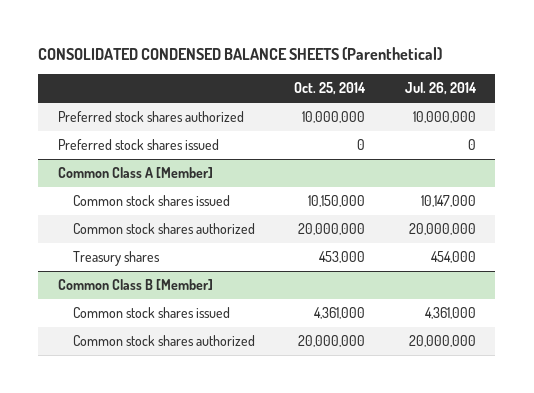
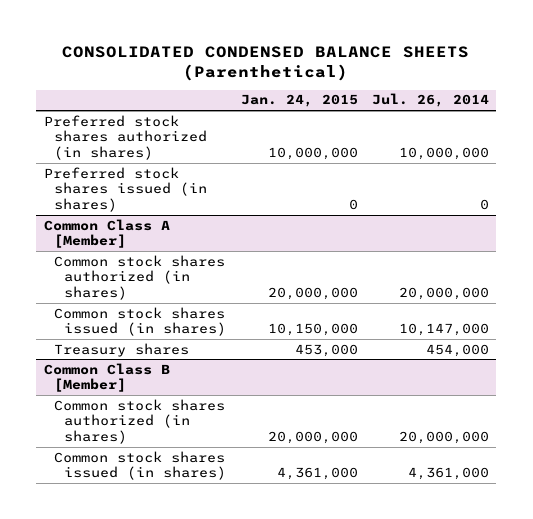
- | Oct. 25, 2014 | Jul. 26, 2014
+ | Jan. 24, 2015 | Jul. 26, 2014
- Preferred stock shares authorized | 10,000,000 | 10,000,000
- Preferred stock shares issued | 0 | 0
+ Preferred stock shares authorized (in shares) | 10,000,000 | 10,000,000
+ Preferred stock shares issued (in shares) | 0 | 0
@ Common Class A [Member]
- Common stock shares issued | 10,150,000 | 10,147,000
- Common stock shares authorized | 20,000,000 | 20,000,000
+ Common stock shares authorized (in shares) | 20,000,000 | 20,000,000
+ Common stock shares issued (in shares) | 10,150,000 | 10,147,000
@ Common Class B [Member]
- Common stock shares issued | 4,361,000 | 4,361,000
- Common stock shares authorized | 20,000,000 | 20,000,000
+ Common stock shares authorized (in shares) | 20,000,000 | 20,000,000
+ Common stock shares issued (in shares) | 4,361,000 | 4,361,000

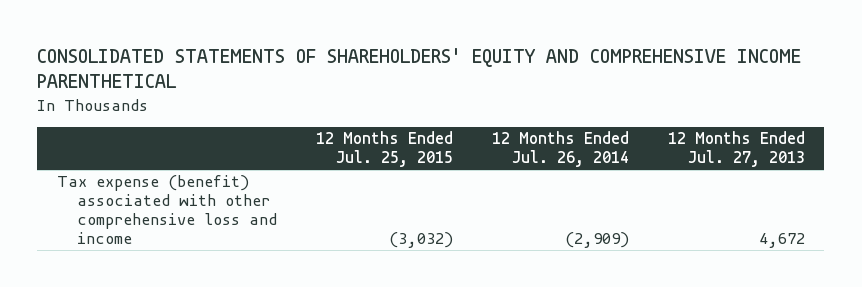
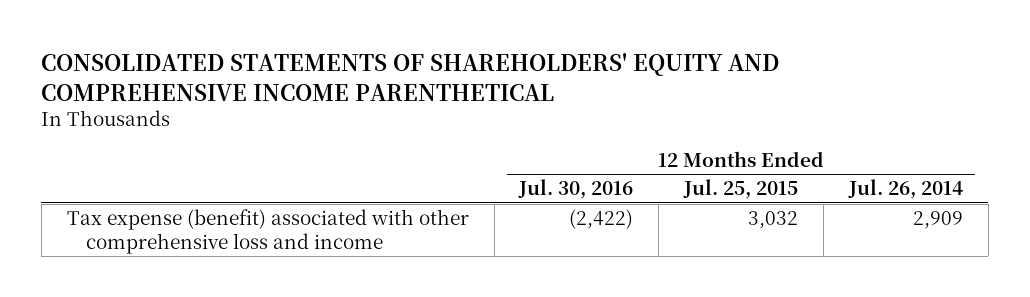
- | 12 Months Ended Jul. 25, 2015 | 12 Months Ended Jul. 26, 2014 | 12 Months Ended Jul. 27, 2013
+ | 12 Months Ended Jul. 30, 2016 | 12 Months Ended Jul. 25, 2015 | 12 Months Ended Jul. 26, 2014
- Tax expense (benefit) associated with other comprehensive loss and income | (3,032) | (2,909) | 4,672
+ Tax expense (benefit) associated with other comprehensive loss and income | (2,422) | 3,032 | 2,909

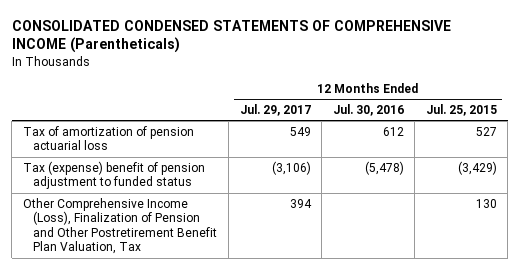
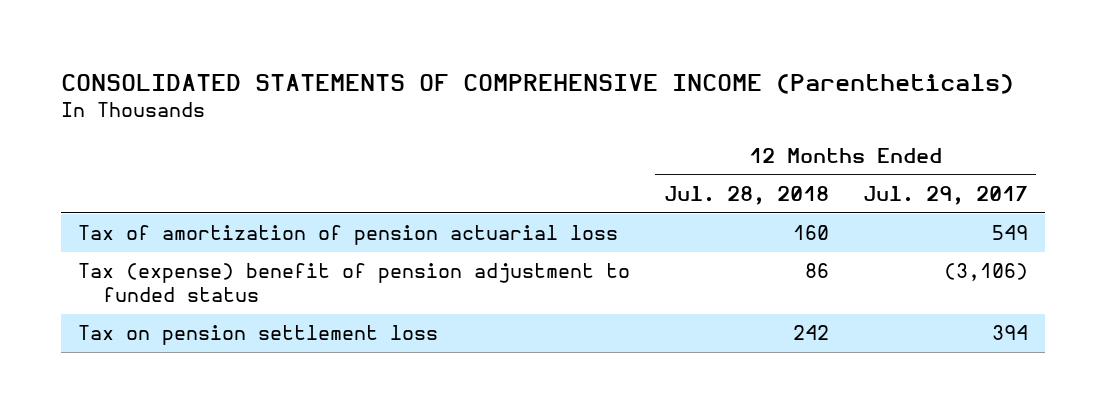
- CONSOLIDATED CONDENSED STATEMENTS OF COMPREHENSIVE INCOME (Parentheticals)
+ CONSOLIDATED STATEMENTS OF COMPREHENSIVE INCOME (Parentheticals)
- | 12 Months Ended Jul. 29, 2017 | 12 Months Ended Jul. 30, 2016 | 12 Months Ended Jul. 25, 2015
+ | 12 Months Ended Jul. 28, 2018 | 12 Months Ended Jul. 29, 2017
- Other Comprehensive Income (Loss), Finalization of Pension and Other Postretirement Benefit Plan Valuation, Tax | 394 | | 130
+ Tax on pension settlement loss | 242 | 394

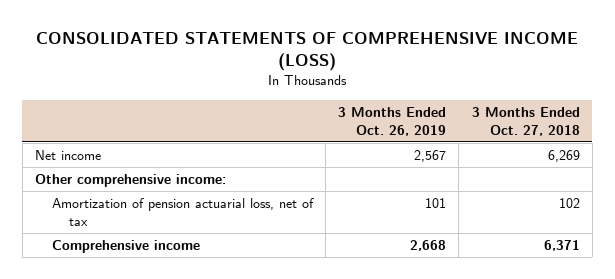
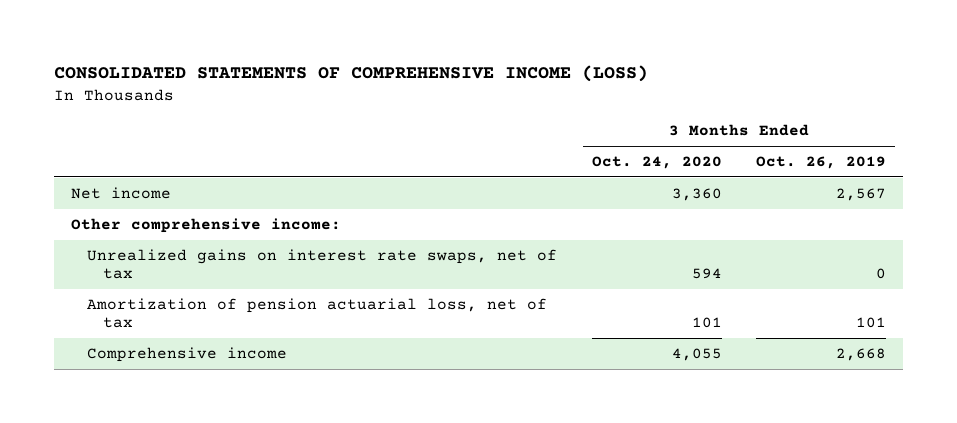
- | 3 Months Ended Oct. 26, 2019 | 3 Months Ended Oct. 27, 2018
+ | 3 Months Ended Oct. 24, 2020 | 3 Months Ended Oct. 26, 2019
+ Unrealized gains on interest rate swaps, net of tax | 594 | 0

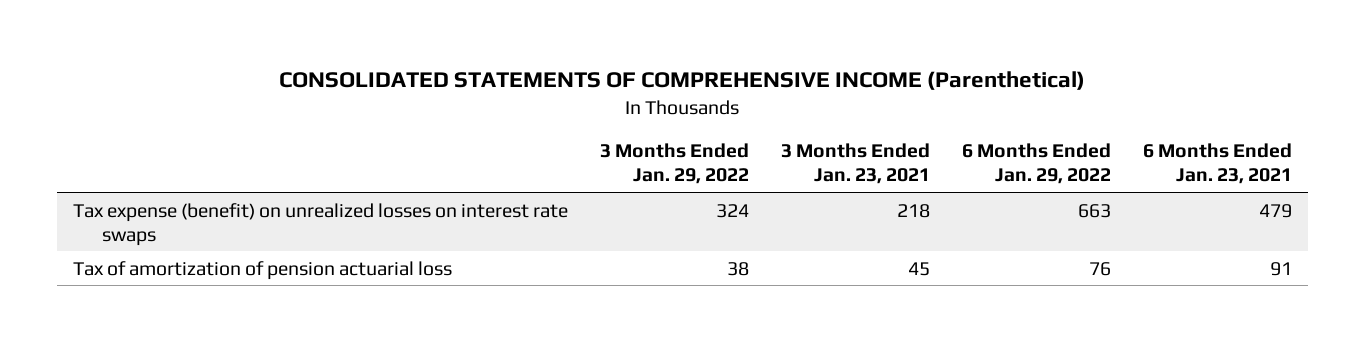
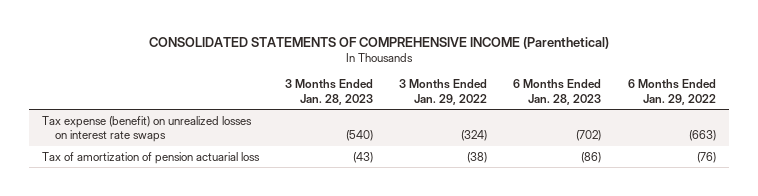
- | 3 Months Ended Jan. 29, 2022 | 3 Months Ended Jan. 23, 2021 | 6 Months Ended Jan. 29, 2022 | 6 Months Ended Jan. 23, 2021
+ | 3 Months Ended Jan. 28, 2023 | 3 Months Ended Jan. 29, 2022 | 6 Months Ended Jan. 28, 2023 | 6 Months Ended Jan. 29, 2022
- Tax expense (benefit) on unrealized losses on interest rate swaps | 324 | 218 | 663 | 479
- Tax of amortization of pension actuarial loss | 38 | 45 | 76 | 91
+ Tax expense (benefit) on unrealized losses on interest rate swaps | (540) | (324) | (702) | (663)
+ Tax of amortization of pension actuarial loss | (43) | (38) | (86) | (76)

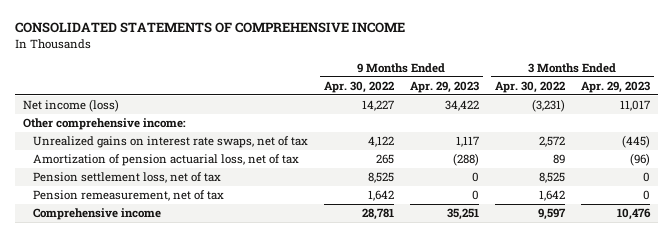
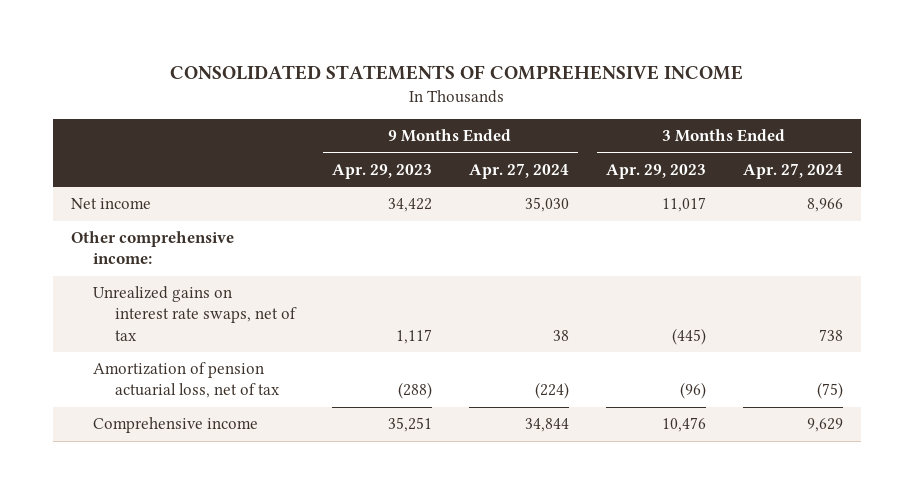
- | 9 Months Ended Apr. 30, 2022 | 9 Months Ended Apr. 29, 2023 | 3 Months Ended Apr. 30, 2022 | 3 Months Ended Apr. 29, 2023
+ | 9 Months Ended Apr. 29, 2023 | 9 Months Ended Apr. 27, 2024 | 3 Months Ended Apr. 29, 2023 | 3 Months Ended Apr. 27, 2024
- Net income (loss) | 14,227 | 34,422 | (3,231) | 11,017
+ Net income | 34,422 | 35,030 | 11,017 | 8,966
- Pension settlement loss, net of tax | 8,525 | 0 | 8,525 | 0
- Pension remeasurement, net of tax | 1,642 | 0 | 1,642 | 0

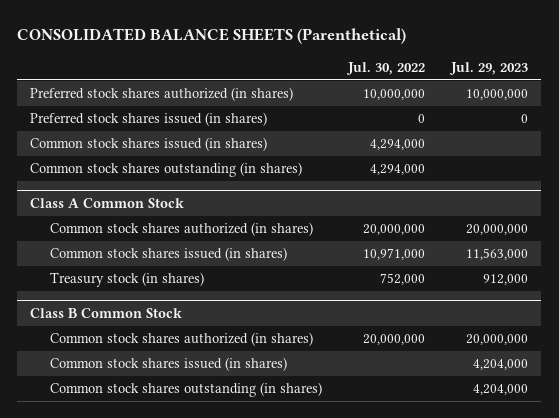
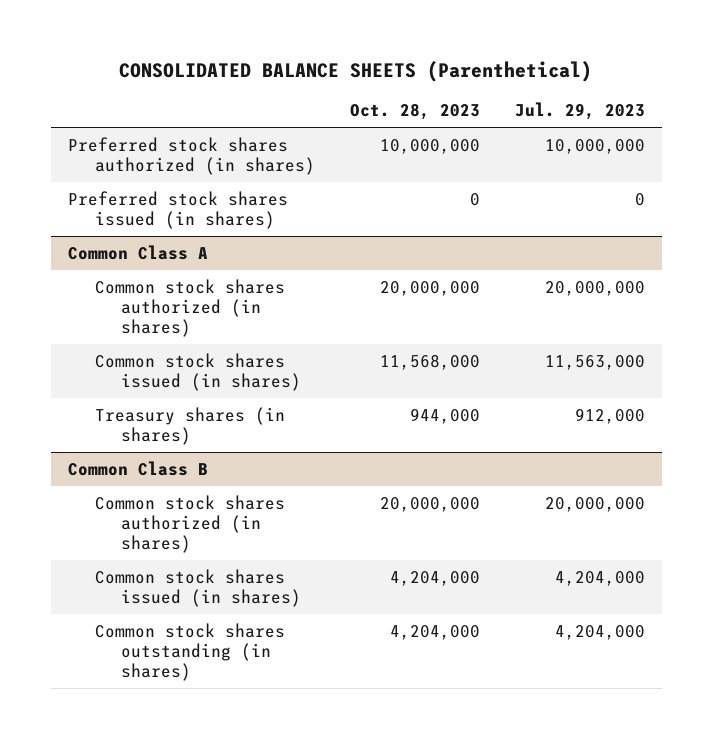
- | Jul. 30, 2022 | Jul. 29, 2023
+ | Oct. 28, 2023 | Jul. 29, 2023
- Common stock shares issued (in shares) | 4,294,000 |
- Common stock shares outstanding (in shares) | 4,294,000 |
- Class A Common Stock
+ Common Class A
- Treasury stock (in shares) | 752,000 | 912,000
- Class B Common Stock
+ Treasury shares (in shares) | 944,000 | 912,000
+ Common Class B

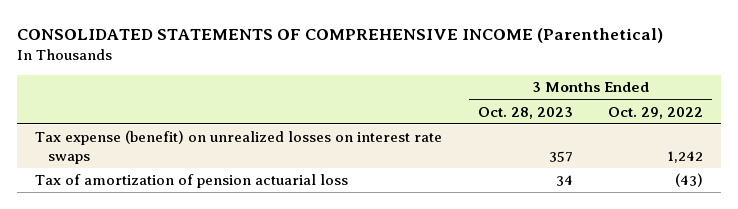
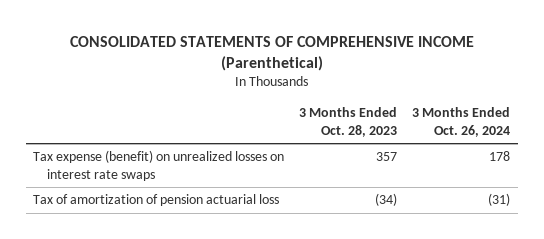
- | 3 Months Ended Oct. 28, 2023 | 3 Months Ended Oct. 29, 2022
+ | 3 Months Ended Oct. 28, 2023 | 3 Months Ended Oct. 26, 2024
- Tax of amortization of pension actuarial loss | 34 | (43)
+ Tax of amortization of pension actuarial loss | (34) | (31)

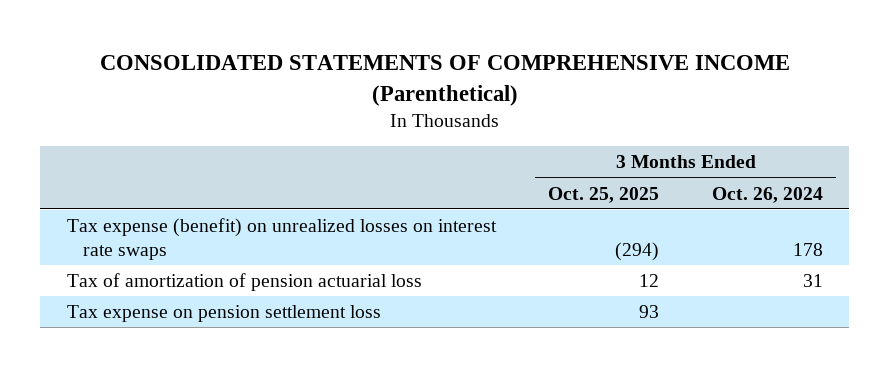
- | 3 Months Ended Oct. 28, 2023 | 3 Months Ended Oct. 26, 2024
+ | 3 Months Ended Oct. 25, 2025 | 3 Months Ended Oct. 26, 2024
- Tax of amortization of pension actuarial loss | (34) | (31)
+ Tax of amortization of pension actuarial loss | 12 | 31
+ Tax expense on pension settlement loss | 93 |

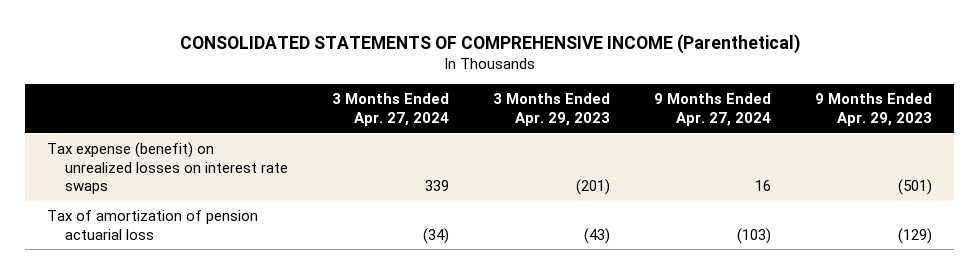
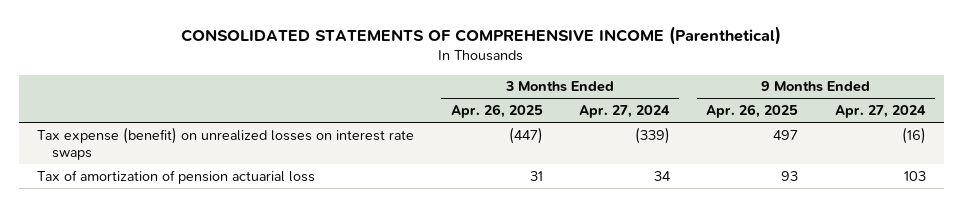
- | 3 Months Ended Apr. 27, 2024 | 3 Months Ended Apr. 29, 2023 | 9 Months Ended Apr. 27, 2024 | 9 Months Ended Apr. 29, 2023
+ | 3 Months Ended Apr. 26, 2025 | 3 Months Ended Apr. 27, 2024 | 9 Months Ended Apr. 26, 2025 | 9 Months Ended Apr. 27, 2024
- Tax expense (benefit) on unrealized losses on interest rate swaps | 339 | (201) | 16 | (501)
- Tax of amortization of pension actuarial loss | (34) | (43) | (103) | (129)
+ Tax expense (benefit) on unrealized losses on interest rate swaps | (447) | (339) | 497 | (16)
+ Tax of amortization of pension actuarial loss | 31 | 34 | 93 | 103

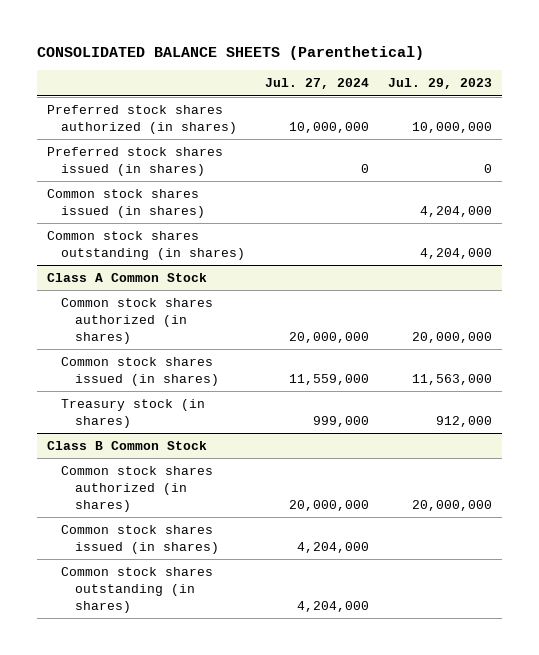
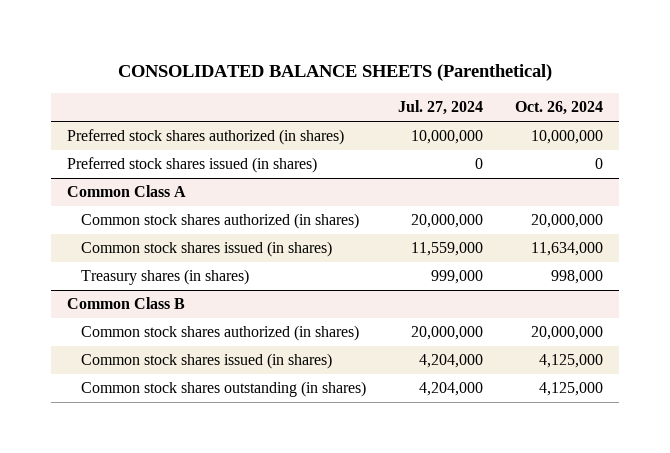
- | Jul. 27, 2024 | Jul. 29, 2023
+ | Jul. 27, 2024 | Oct. 26, 2024
- Common stock shares issued (in shares) | | 4,204,000
- Common stock shares outstanding (in shares) | | 4,204,000
- Class A Common Stock
+ Common Class A
- Treasury stock (in shares) | 999,000 | 912,000
- Class B Common Stock
+ Treasury shares (in shares) | 999,000 | 998,000
+ Common Class B

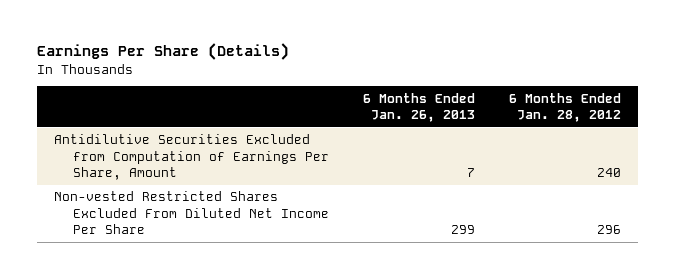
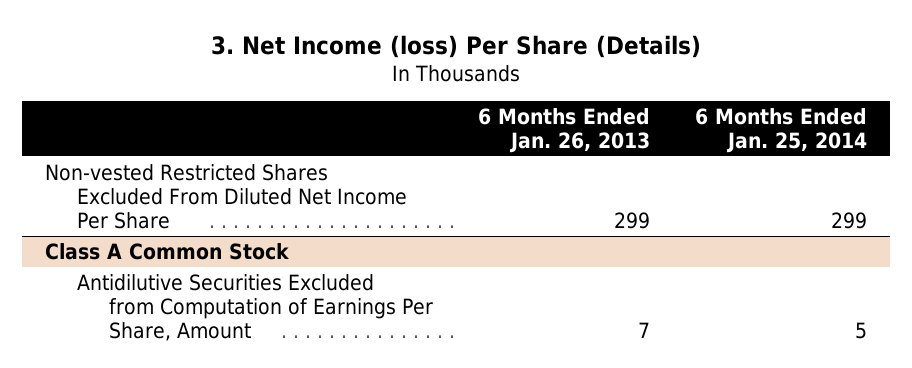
- Earnings Per Share (Details)
+ 3. Net Income (loss) Per Share (Details)
- | 6 Months Ended Jan. 26, 2013 | 6 Months Ended Jan. 28, 2012
+ | 6 Months Ended Jan. 26, 2013 | 6 Months Ended Jan. 25, 2014
- Antidilutive Securities Excluded from Computation of Earnings Per Share, Amount | 7 | 240
+ Class A Common Stock
+ Antidilutive Securities Excluded from Computation of Earnings Per Share, Amount | 7 | 5

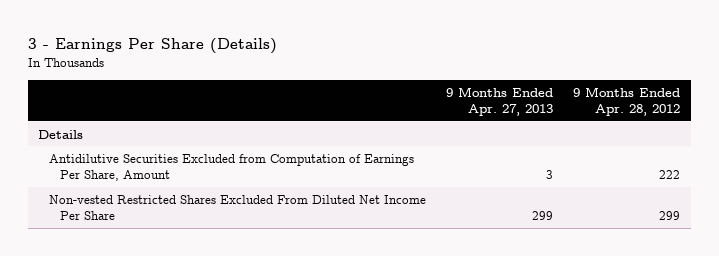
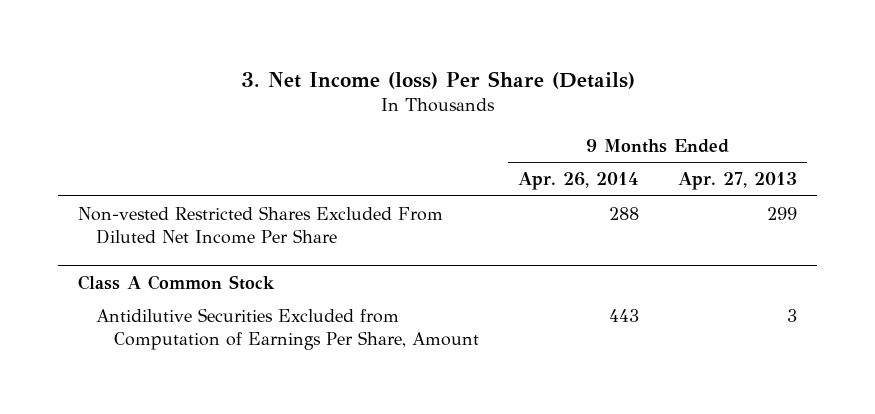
- 3 - Earnings Per Share (Details)
+ 3. Net Income (loss) Per Share (Details)
- | 9 Months Ended Apr. 27, 2013 | 9 Months Ended Apr. 28, 2012
+ | 9 Months Ended Apr. 26, 2014 | 9 Months Ended Apr. 27, 2013
- Details
- Antidilutive Securities Excluded from Computation of Earnings Per Share, Amount | 3 | 222
+ Class A Common Stock
+ Antidilutive Securities Excluded from Computation of Earnings Per Share, Amount | 443 | 3

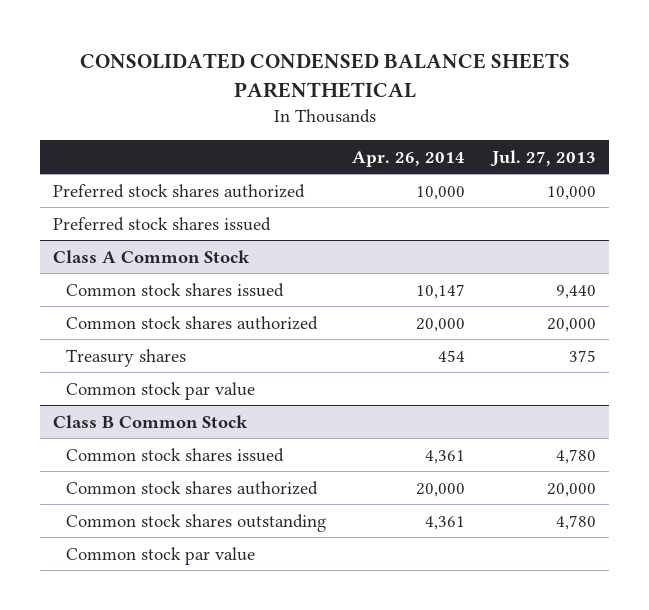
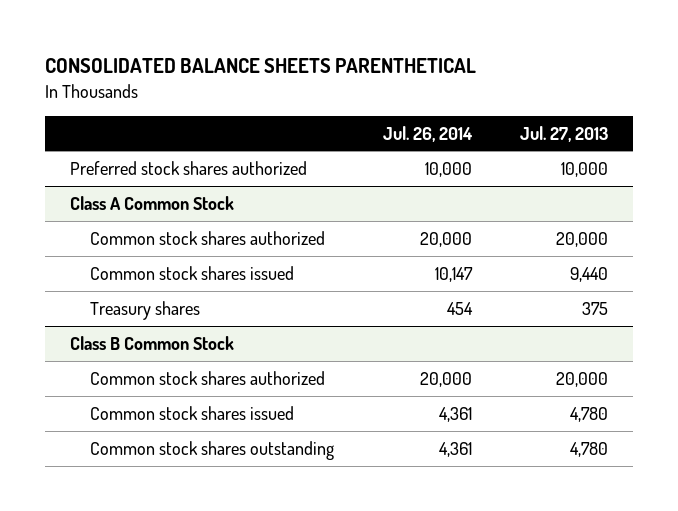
- CONSOLIDATED CONDENSED BALANCE SHEETS PARENTHETICAL
+ CONSOLIDATED BALANCE SHEETS PARENTHETICAL
- | Apr. 26, 2014 | Jul. 27, 2013
+ | Jul. 26, 2014 | Jul. 27, 2013
- Preferred stock shares issued
@ Class A Common Stock
moved down: Common stock shares issued | 10,147 | 9,440
- Common stock par value
@ Class B Common Stock
moved down: Common stock shares issued | 4,361 | 4,780
- Common stock par value

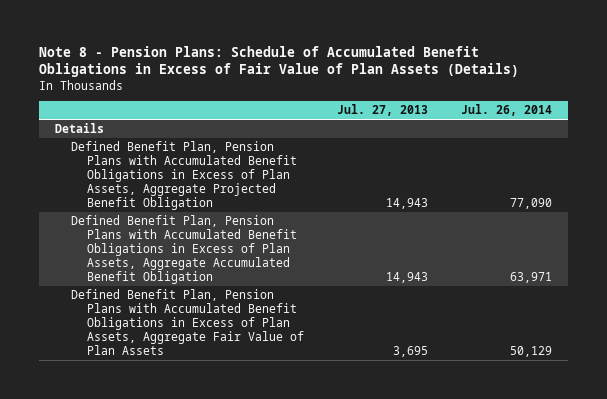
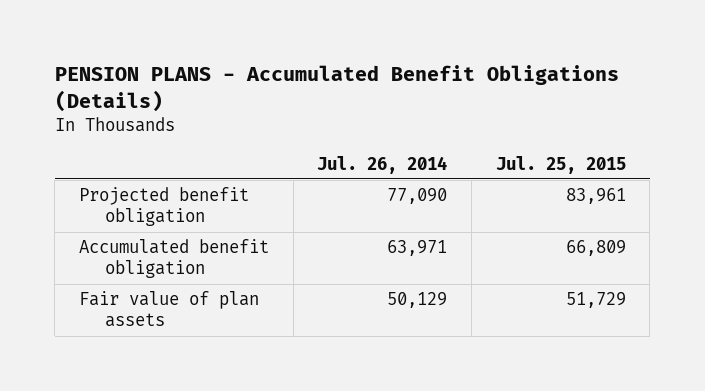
- Note 8 - Pension Plans: Schedule of Accumulated Benefit Obligations in Excess of Fair Value of Plan Assets (Details)
+ PENSION PLANS - Accumulated Benefit Obligations (Details)
- | Jul. 27, 2013 | Jul. 26, 2014
+ | Jul. 26, 2014 | Jul. 25, 2015
- Details
- Defined Benefit Plan, Pension Plans with Accumulated Benefit Obligations in Excess of Plan Assets, Aggregate Projected Benefit Obligation | 14,943 | 77,090
- Defined Benefit Plan, Pension Plans with Accumulated Benefit Obligations in Excess of Plan Assets, Aggregate Accumulated Benefit Obligation | 14,943 | 63,971
- Defined Benefit Plan, Pension Plans with Accumulated Benefit Obligations in Excess of Plan Assets, Aggregate Fair Value of Plan Assets | 3,695 | 50,129
+ Projected benefit obligation | 77,090 | 83,961
+ Accumulated benefit obligation | 63,971 | 66,809
+ Fair value of plan assets | 50,129 | 51,729

